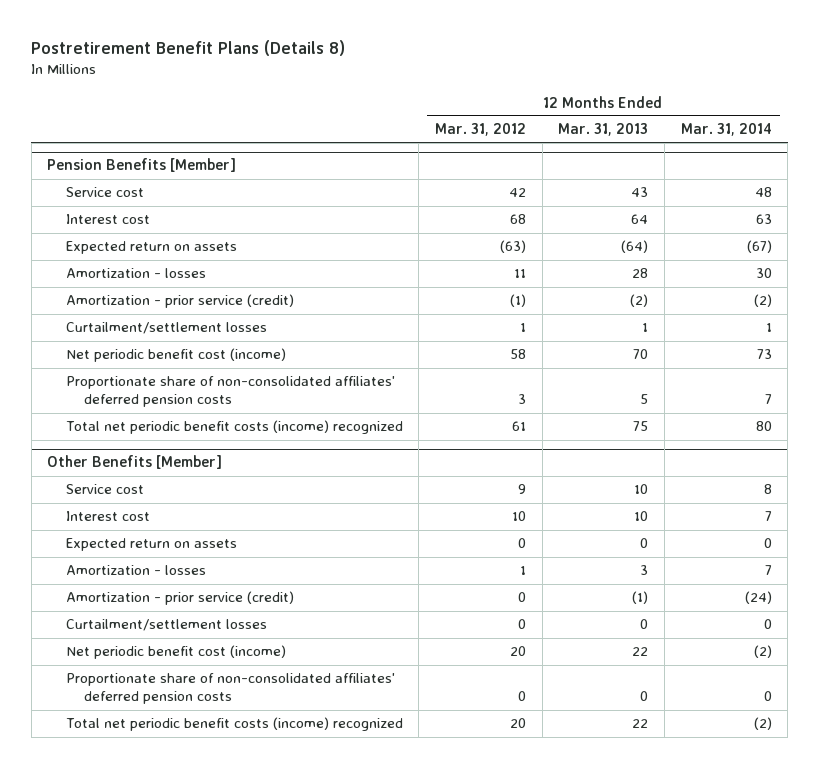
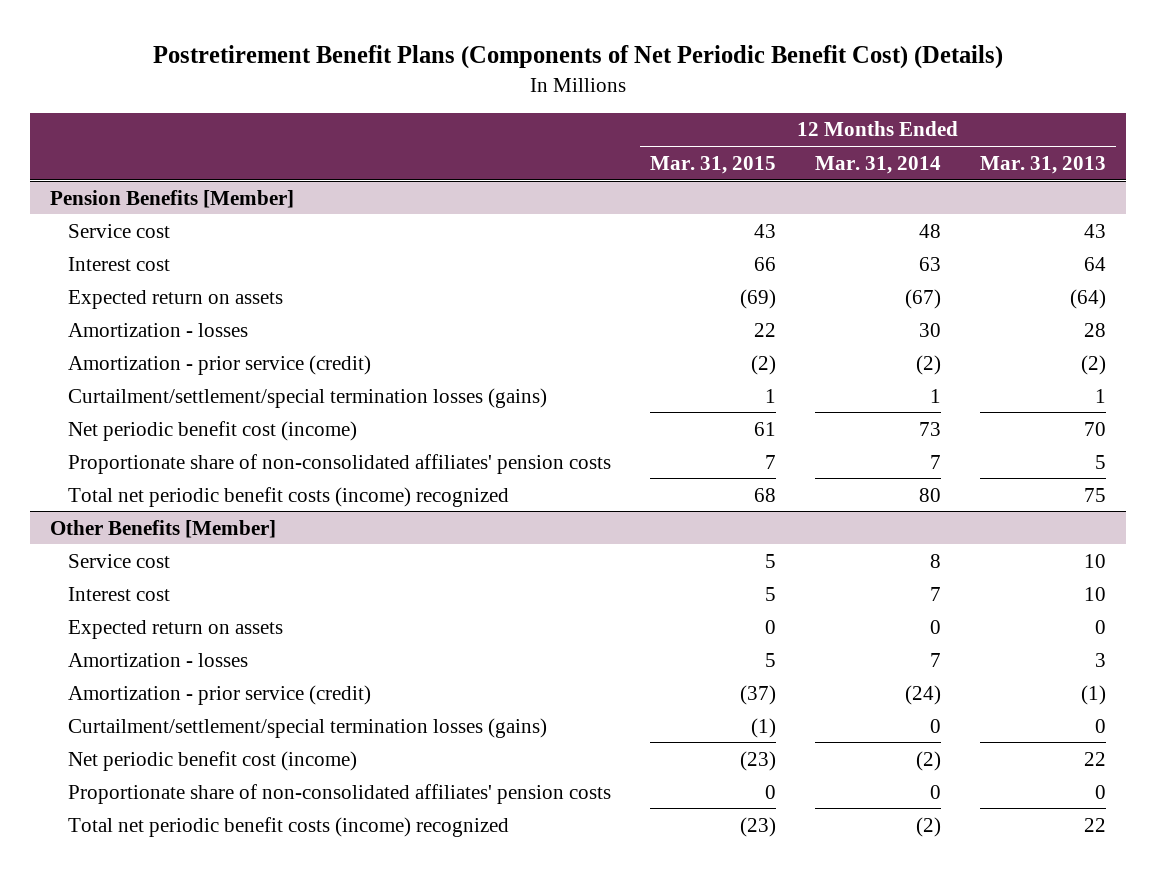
- Postretirement Benefit Plans (Details 8)
+ Postretirement Benefit Plans (Components of Net Periodic Benefit Cost) (Details)
- | 12 Months Ended Mar. 31, 2012 | 12 Months Ended Mar. 31, 2013 | 12 Months Ended Mar. 31, 2014
+ | 12 Months Ended Mar. 31, 2015 | 12 Months Ended Mar. 31, 2014 | 12 Months Ended Mar. 31, 2013
@ Pension Benefits [Member]
- Curtailment/settlement losses | 1 | 1 | 1
+ Curtailment/settlement/special termination losses (gains) | 1 | 1 | 1
- Proportionate share of non-consolidated affiliates' deferred pension costs | 3 | 5 | 7
+ Proportionate share of non-consolidated affiliates' pension costs | 7 | 7 | 5
@ Other Benefits [Member]
- Curtailment/settlement losses | 0 | 0 | 0
+ Curtailment/settlement/special termination losses (gains) | (1) | 0 | 0
- Proportionate share of non-consolidated affiliates' deferred pension costs | 0 | 0 | 0
+ Proportionate share of non-consolidated affiliates' pension costs | 0 | 0 | 0

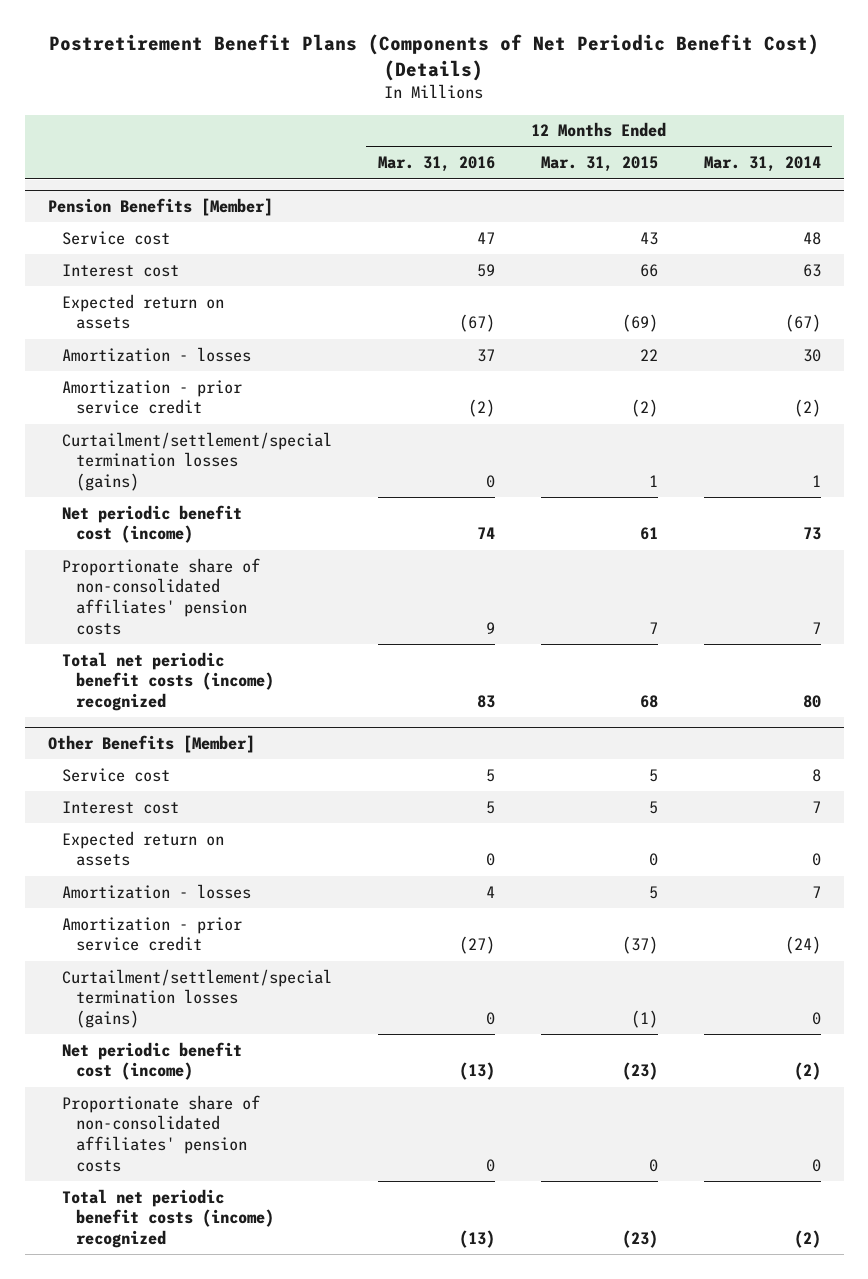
- | 12 Months Ended Mar. 31, 2015 | 12 Months Ended Mar. 31, 2014 | 12 Months Ended Mar. 31, 2013
+ | 12 Months Ended Mar. 31, 2016 | 12 Months Ended Mar. 31, 2015 | 12 Months Ended Mar. 31, 2014
@ Pension Benefits [Member]
- Amortization - prior service (credit) | (2) | (2) | (2)
+ Amortization - prior service credit | (2) | (2) | (2)
@ Other Benefits [Member]
- Amortization - prior service (credit) | (37) | (24) | (1)
+ Amortization - prior service credit | (27) | (37) | (24)

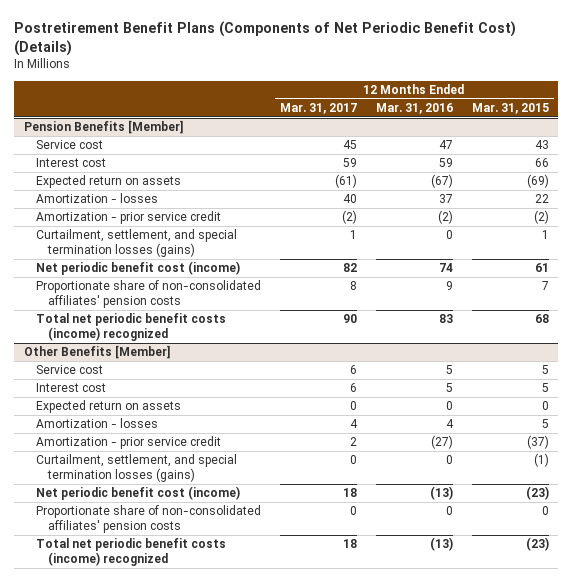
- | 12 Months Ended Mar. 31, 2016 | 12 Months Ended Mar. 31, 2015 | 12 Months Ended Mar. 31, 2014
+ | 12 Months Ended Mar. 31, 2017 | 12 Months Ended Mar. 31, 2016 | 12 Months Ended Mar. 31, 2015
@ Pension Benefits [Member]
- Curtailment/settlement/special termination losses (gains) | 0 | 1 | 1
+ Curtailment, settlement, and special termination losses (gains) | 1 | 0 | 1
@ Other Benefits [Member]
- Curtailment/settlement/special termination losses (gains) | 0 | (1) | 0
+ Curtailment, settlement, and special termination losses (gains) | 0 | 0 | (1)

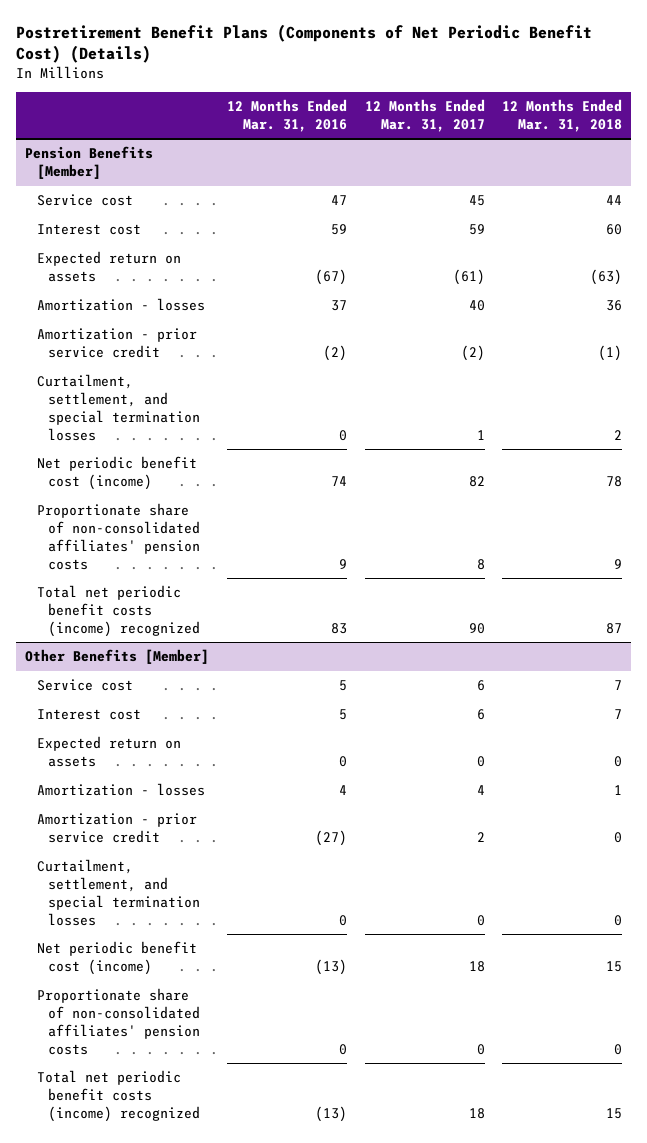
- | 12 Months Ended Mar. 31, 2017 | 12 Months Ended Mar. 31, 2016 | 12 Months Ended Mar. 31, 2015
+ | 12 Months Ended Mar. 31, 2016 | 12 Months Ended Mar. 31, 2017 | 12 Months Ended Mar. 31, 2018
@ Pension Benefits [Member]
- Curtailment, settlement, and special termination losses (gains) | 1 | 0 | 1
+ Curtailment, settlement, and special termination losses | 0 | 1 | 2
@ Other Benefits [Member]
- Curtailment, settlement, and special termination losses (gains) | 0 | 0 | (1)
+ Curtailment, settlement, and special termination losses | 0 | 0 | 0

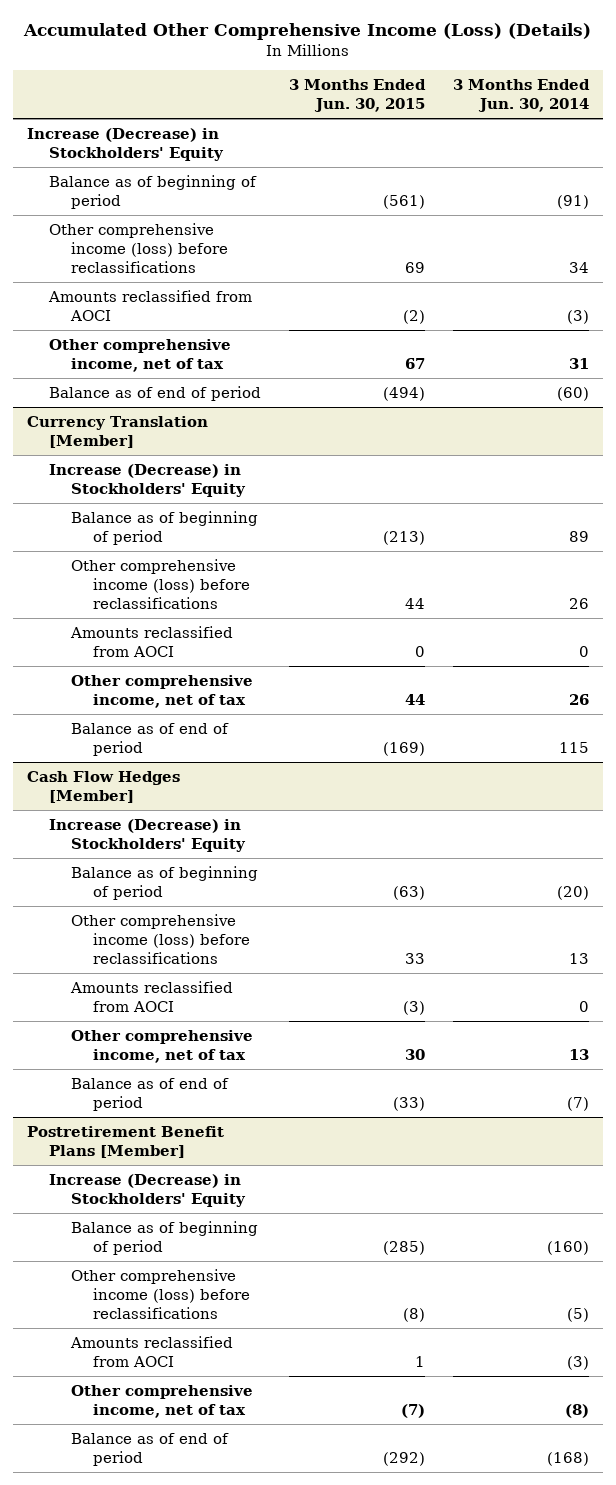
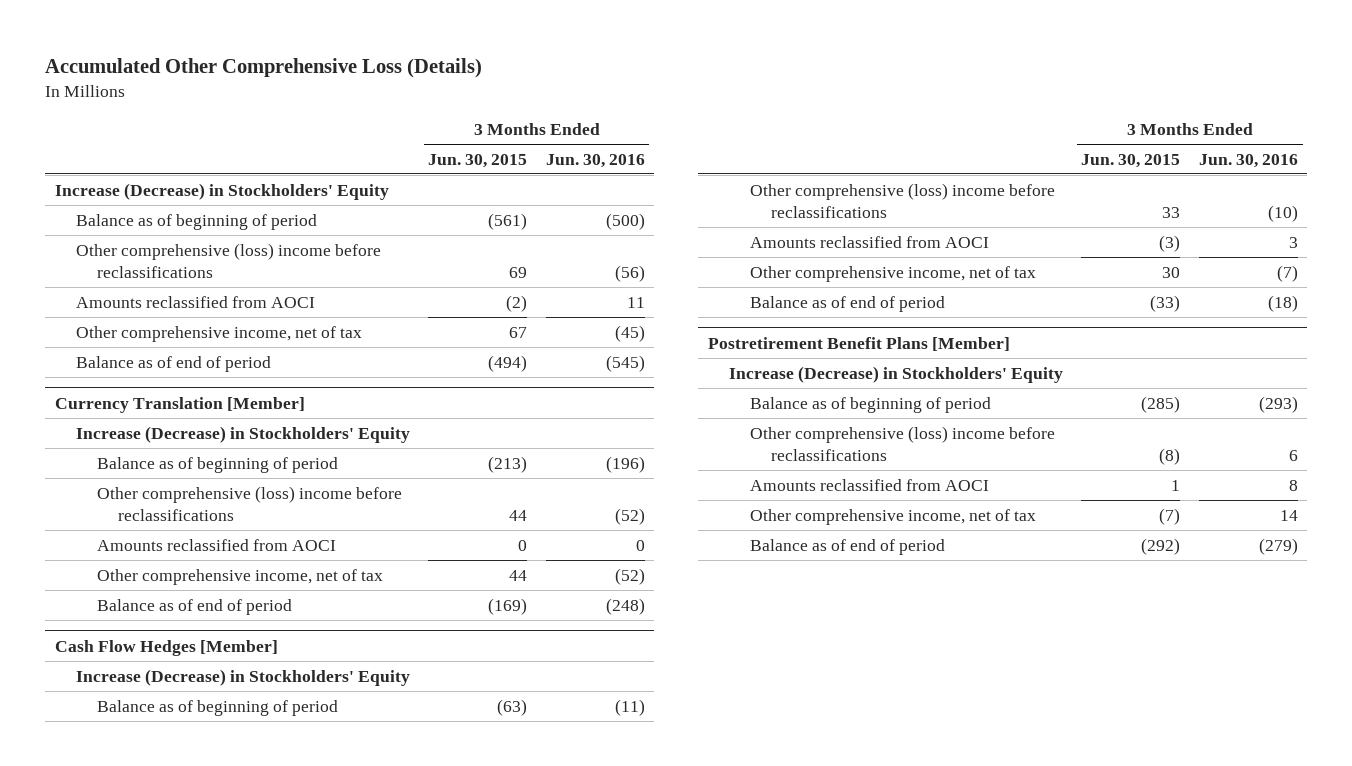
- Accumulated Other Comprehensive Income (Loss) (Details)
+ Accumulated Other Comprehensive Loss (Details)
- | 3 Months Ended Jun. 30, 2015 | 3 Months Ended Jun. 30, 2014
+ | 3 Months Ended Jun. 30, 2015 | 3 Months Ended Jun. 30, 2016
- Other comprehensive income (loss) before reclassifications | 69 | 34
+ Other comprehensive (loss) income before reclassifications | 69 | (56)
@ Currency Translation [Member]
- Other comprehensive income (loss) before reclassifications | 44 | 26
+ Other comprehensive (loss) income before reclassifications | 44 | (52)
@ Cash Flow Hedges [Member]
- Other comprehensive income (loss) before reclassifications | 33 | 13
+ Other comprehensive (loss) income before reclassifications | 33 | (10)
@ Postretirement Benefit Plans [Member]
- Other comprehensive income (loss) before reclassifications | (8) | (5)
+ Other comprehensive (loss) income before reclassifications | (8) | 6

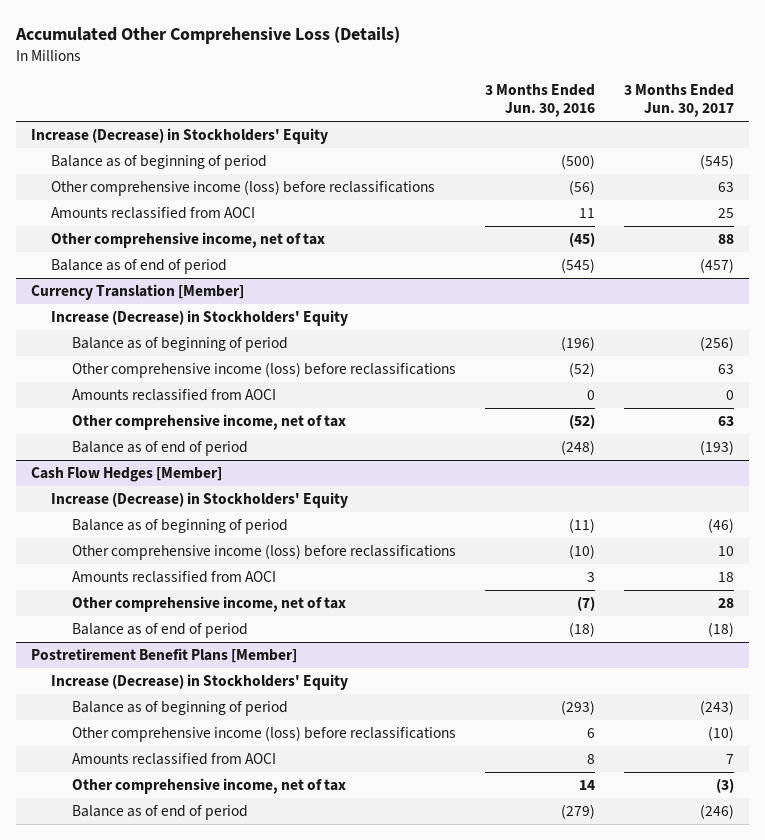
- | 3 Months Ended Jun. 30, 2015 | 3 Months Ended Jun. 30, 2016
+ | 3 Months Ended Jun. 30, 2016 | 3 Months Ended Jun. 30, 2017
- Other comprehensive (loss) income before reclassifications | 69 | (56)
+ Other comprehensive income (loss) before reclassifications | (56) | 63
@ Currency Translation [Member]
- Other comprehensive (loss) income before reclassifications | 44 | (52)
+ Other comprehensive income (loss) before reclassifications | (52) | 63
@ Cash Flow Hedges [Member]
- Other comprehensive (loss) income before reclassifications | 33 | (10)
+ Other comprehensive income (loss) before reclassifications | (10) | 10
@ Postretirement Benefit Plans [Member]
- Other comprehensive (loss) income before reclassifications | (8) | 6
+ Other comprehensive income (loss) before reclassifications | 6 | (10)

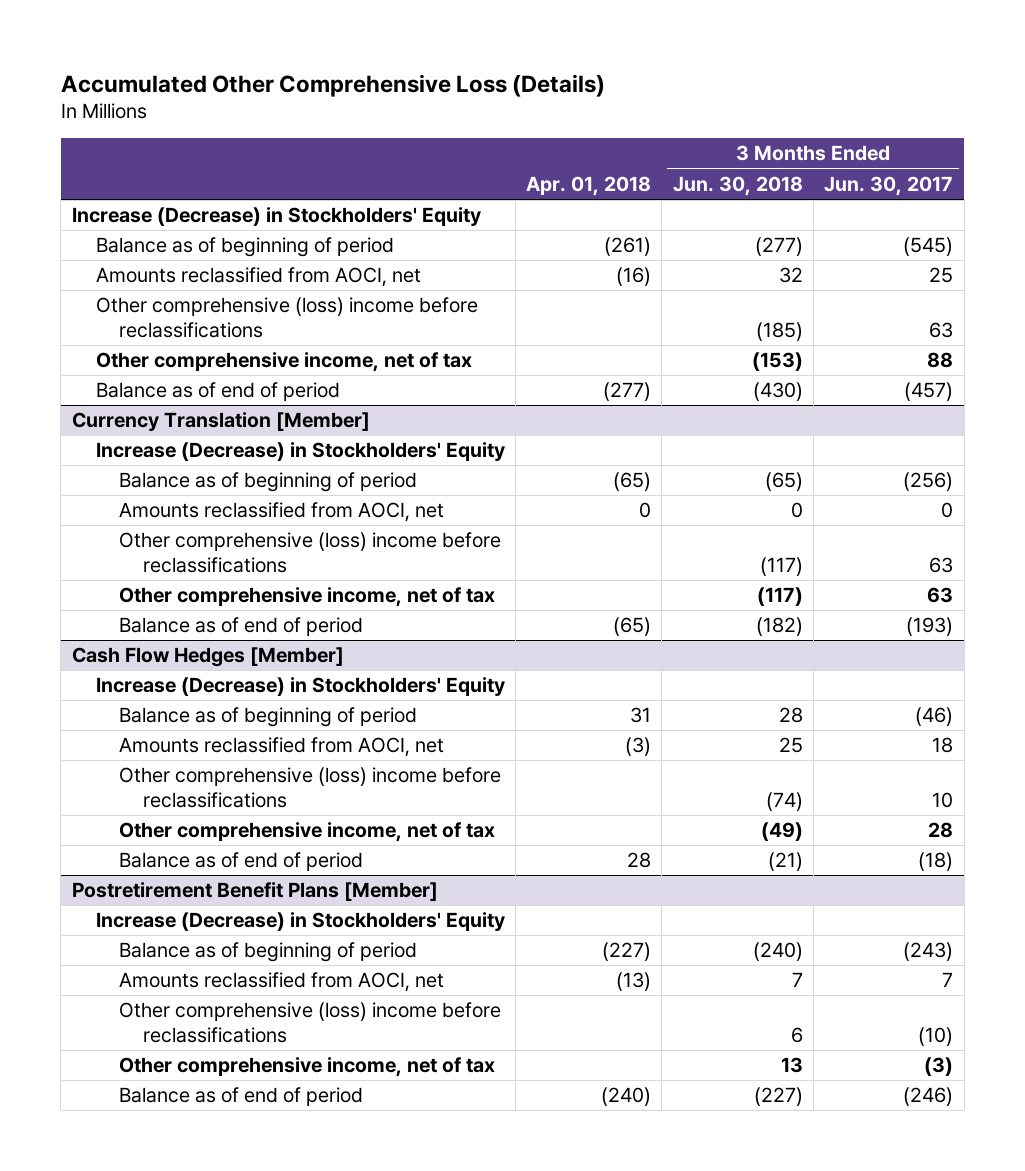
- | 3 Months Ended Jun. 30, 2016 | 3 Months Ended Jun. 30, 2017
+ | Apr. 01, 2018 | 3 Months Ended Jun. 30, 2018 | 3 Months Ended Jun. 30, 2017
- Other comprehensive income (loss) before reclassifications | (56) | 63
- Amounts reclassified from AOCI | 11 | 25
+ Amounts reclassified from AOCI, net | (16) | 32 | 25
+ Other comprehensive (loss) income before reclassifications | | (185) | 63
@ Currency Translation [Member]
- Other comprehensive income (loss) before reclassifications | (52) | 63
- Amounts reclassified from AOCI | 0 | 0
+ Amounts reclassified from AOCI, net | 0 | 0 | 0
+ Other comprehensive (loss) income before reclassifications | | (117) | 63
@ Cash Flow Hedges [Member]
- Other comprehensive income (loss) before reclassifications | (10) | 10
- Amounts reclassified from AOCI | 3 | 18
+ Amounts reclassified from AOCI, net | (3) | 25 | 18
+ Other comprehensive (loss) income before reclassifications | | (74) | 10
@ Postretirement Benefit Plans [Member]
- Other comprehensive income (loss) before reclassifications | 6 | (10)
- Amounts reclassified from AOCI | 8 | 7
+ Amounts reclassified from AOCI, net | (13) | 7 | 7
+ Other comprehensive (loss) income before reclassifications | | 6 | (10)

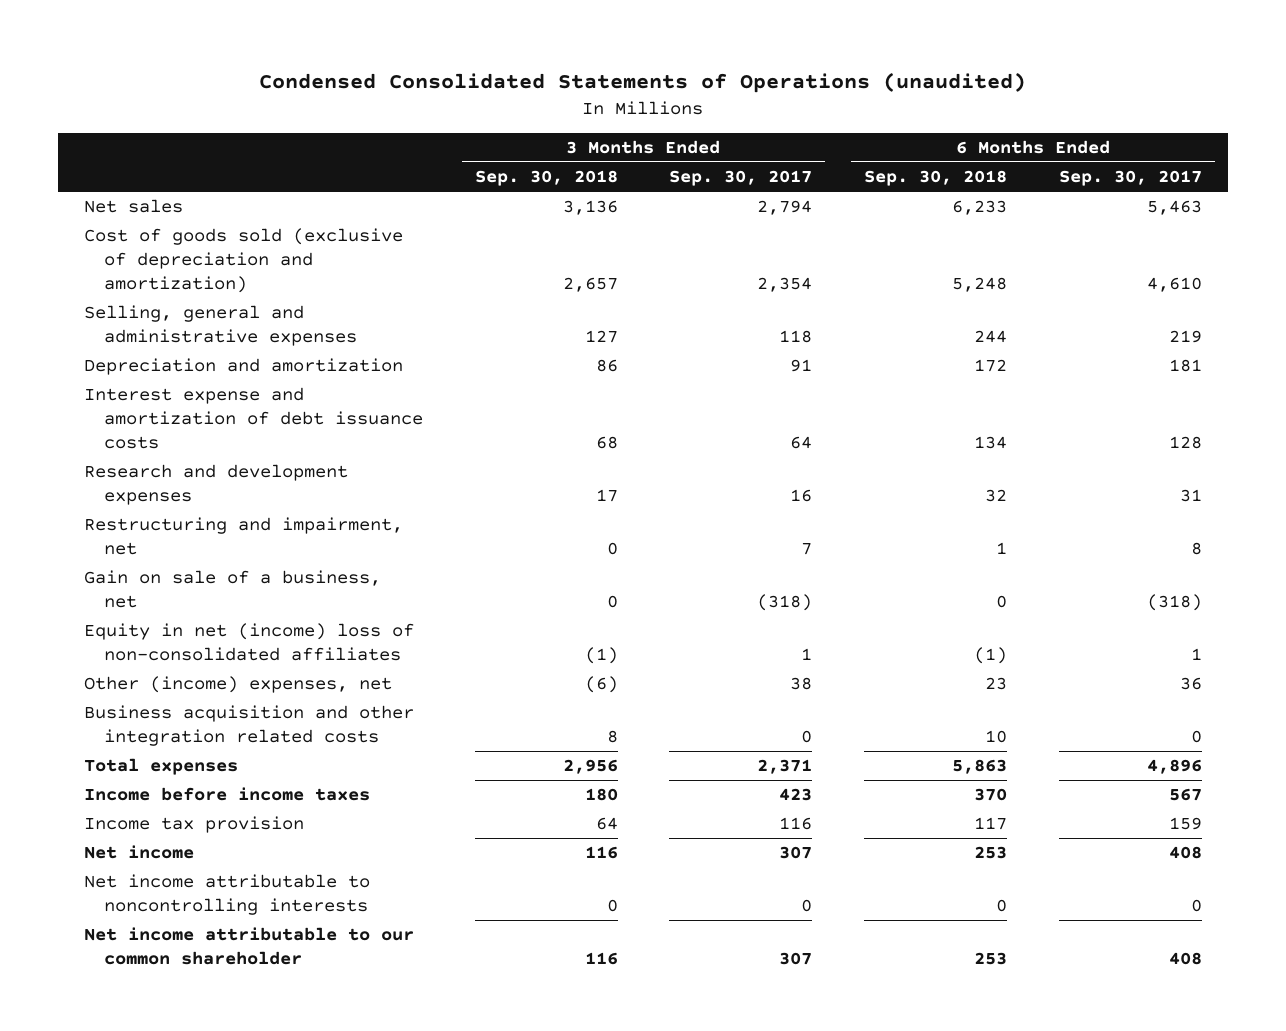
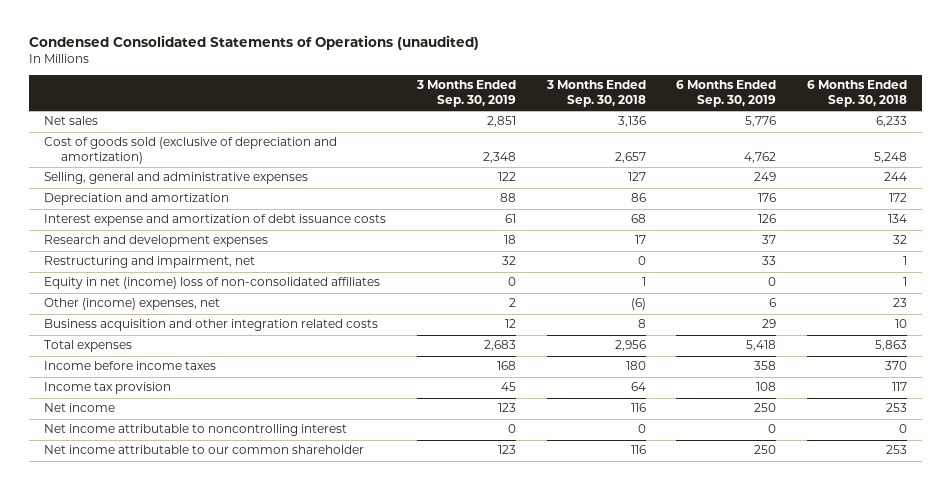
- | 3 Months Ended Sep. 30, 2018 | 3 Months Ended Sep. 30, 2017 | 6 Months Ended Sep. 30, 2018 | 6 Months Ended Sep. 30, 2017
+ | 3 Months Ended Sep. 30, 2019 | 3 Months Ended Sep. 30, 2018 | 6 Months Ended Sep. 30, 2019 | 6 Months Ended Sep. 30, 2018
- Gain on sale of a business, net | 0 | (318) | 0 | (318)
- Equity in net (income) loss of non-consolidated affiliates | (1) | 1 | (1) | 1
+ Equity in net (income) loss of non-consolidated affiliates | 0 | 1 | 0 | 1
- Net income attributable to noncontrolling interests | 0 | 0 | 0 | 0
+ Net income attributable to noncontrolling interest | 0 | 0 | 0 | 0

